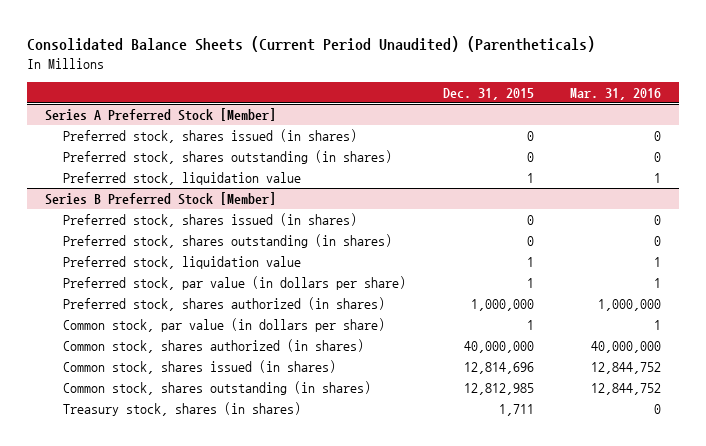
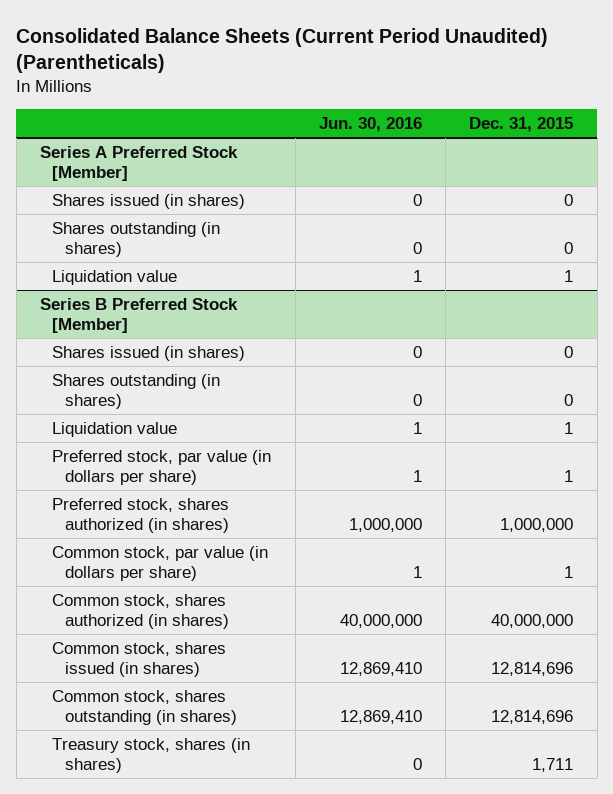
- | Dec. 31, 2015 | Mar. 31, 2016
+ | Jun. 30, 2016 | Dec. 31, 2015
@ Series A Preferred Stock [Member]
- Preferred stock, shares issued (in shares) | 0 | 0
- Preferred stock, shares outstanding (in shares) | 0 | 0
- Preferred stock, liquidation value | 1 | 1
+ Shares issued (in shares) | 0 | 0
+ Shares outstanding (in shares) | 0 | 0
+ Liquidation value | 1 | 1
@ Series B Preferred Stock [Member]
- Preferred stock, shares issued (in shares) | 0 | 0
- Preferred stock, shares outstanding (in shares) | 0 | 0
- Preferred stock, liquidation value | 1 | 1
+ Shares issued (in shares) | 0 | 0
+ Shares outstanding (in shares) | 0 | 0
+ Liquidation value | 1 | 1
- Common stock, shares outstanding (in shares) | 12,812,985 | 12,844,752
+ Common stock, shares outstanding (in shares) | 12,869,410 | 12,814,696

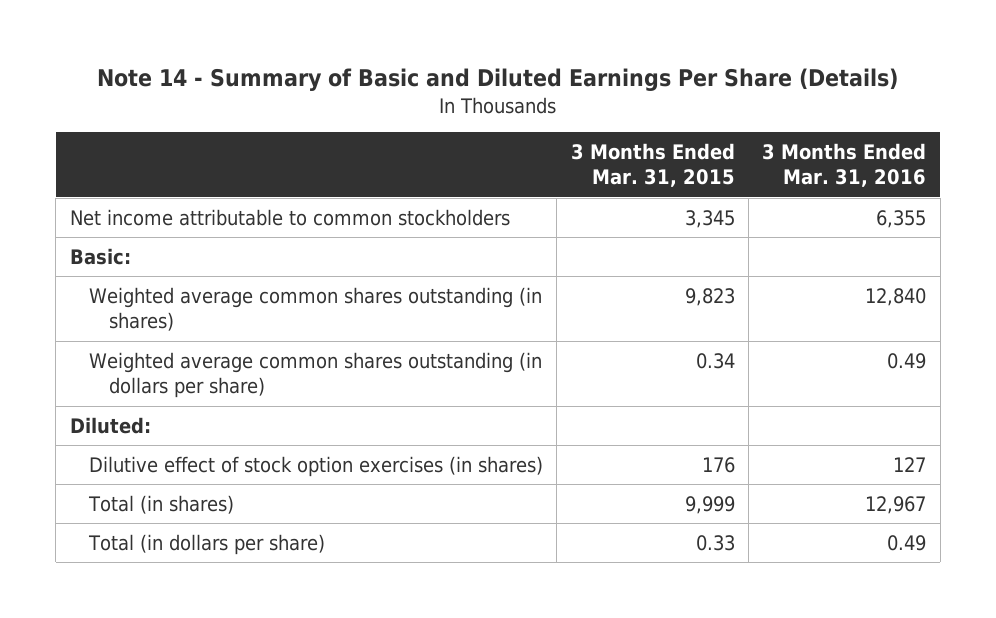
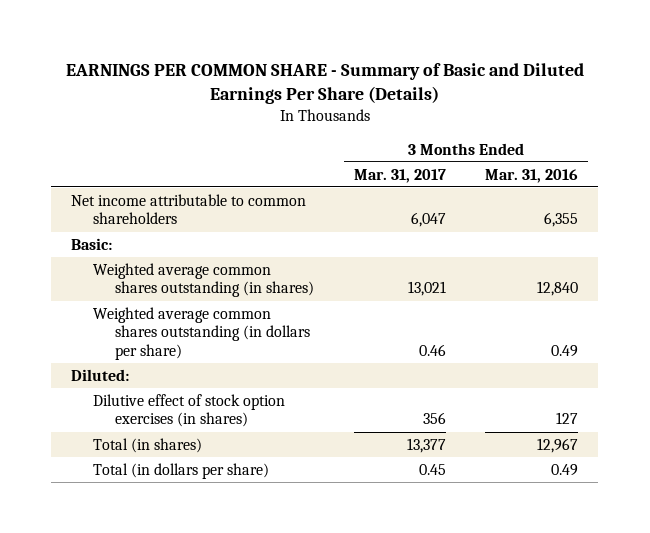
- Note 14 - Summary of Basic and Diluted Earnings Per Share (Details)
+ EARNINGS PER COMMON SHARE - Summary of Basic and Diluted Earnings Per Share (Details)
- | 3 Months Ended Mar. 31, 2015 | 3 Months Ended Mar. 31, 2016
+ | 3 Months Ended Mar. 31, 2017 | 3 Months Ended Mar. 31, 2016
- Net income attributable to common stockholders | 3,345 | 6,355
+ Net income attributable to common shareholders | 6,047 | 6,355

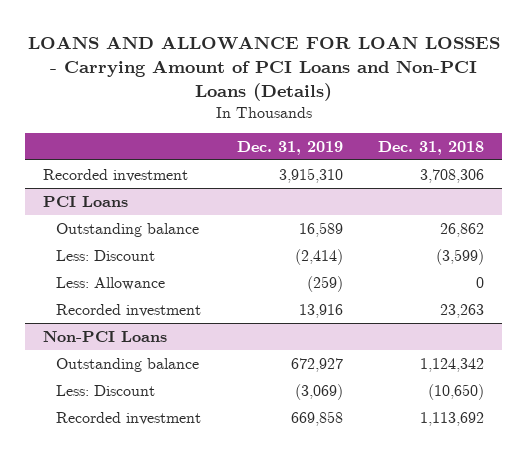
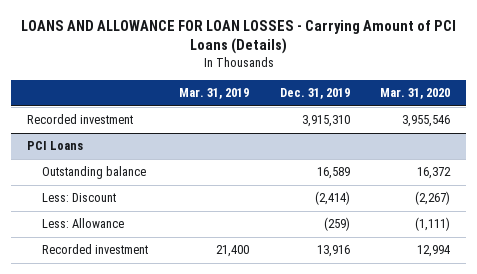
- LOANS AND ALLOWANCE FOR LOAN LOSSES - Carrying Amount of PCI Loans and Non-PCI Loans (Details)
+ LOANS AND ALLOWANCE FOR LOAN LOSSES - Carrying Amount of PCI Loans (Details)
- | Dec. 31, 2019 | Dec. 31, 2018
+ | Mar. 31, 2019 | Dec. 31, 2019 | Mar. 31, 2020
- Non-PCI Loans
- Outstanding balance | 672,927 | 1,124,342
- Less: Discount | (3,069) | (10,650)
- Recorded investment | 669,858 | 1,113,692

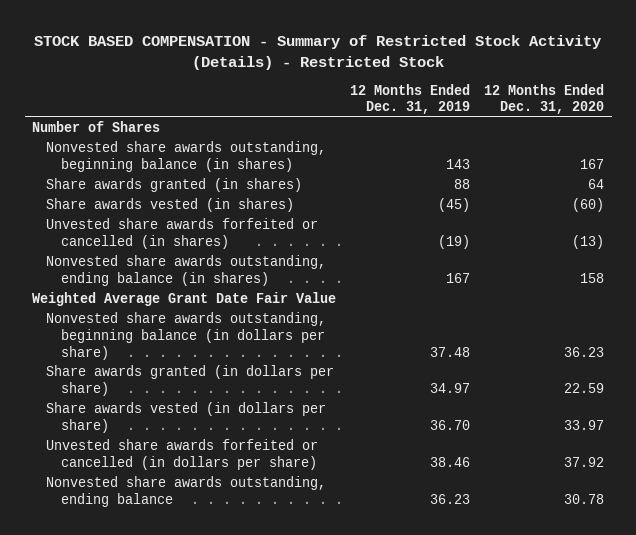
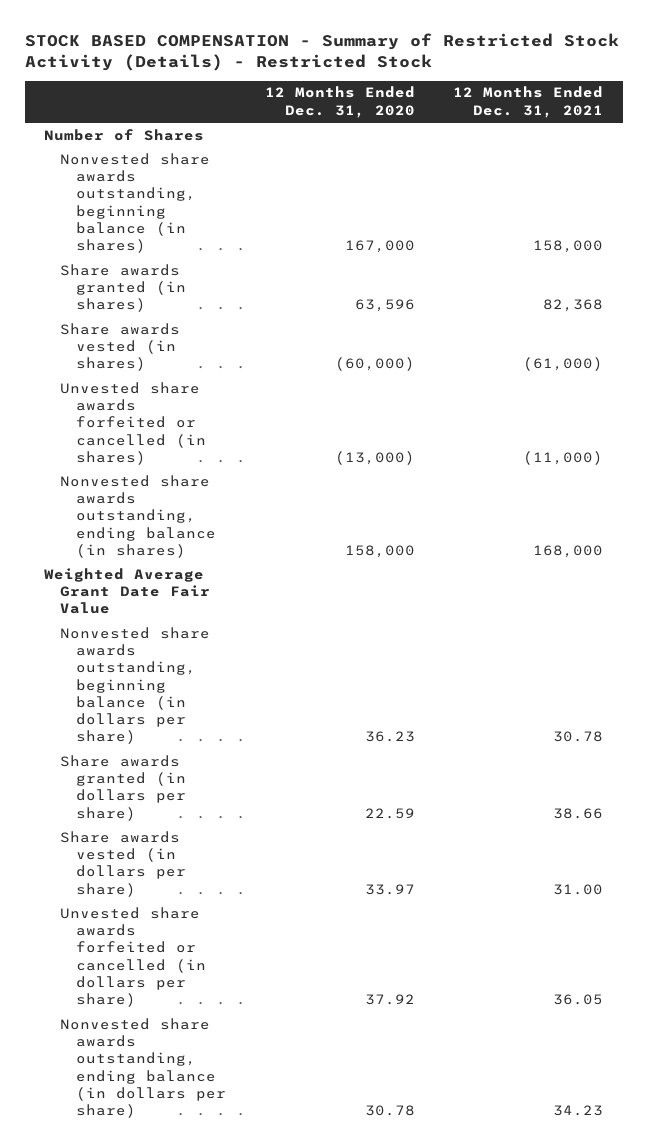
- | 12 Months Ended Dec. 31, 2019 | 12 Months Ended Dec. 31, 2020
+ | 12 Months Ended Dec. 31, 2020 | 12 Months Ended Dec. 31, 2021
- Nonvested share awards outstanding, beginning balance (in shares) | 143 | 167
- Share awards granted (in shares) | 88 | 64
- Share awards vested (in shares) | (45) | (60)
- Unvested share awards forfeited or cancelled (in shares) | (19) | (13)
- Nonvested share awards outstanding, ending balance (in shares) | 167 | 158
+ Nonvested share awards outstanding, beginning balance (in shares) | 167,000 | 158,000
+ Share awards granted (in shares) | 63,596 | 82,368
+ Share awards vested (in shares) | (60,000) | (61,000)
+ Unvested share awards forfeited or cancelled (in shares) | (13,000) | (11,000)
+ Nonvested share awards outstanding, ending balance (in shares) | 158,000 | 168,000
- Nonvested share awards outstanding, ending balance | 36.23 | 30.78
+ Nonvested share awards outstanding, ending balance (in dollars per share) | 30.78 | 34.23

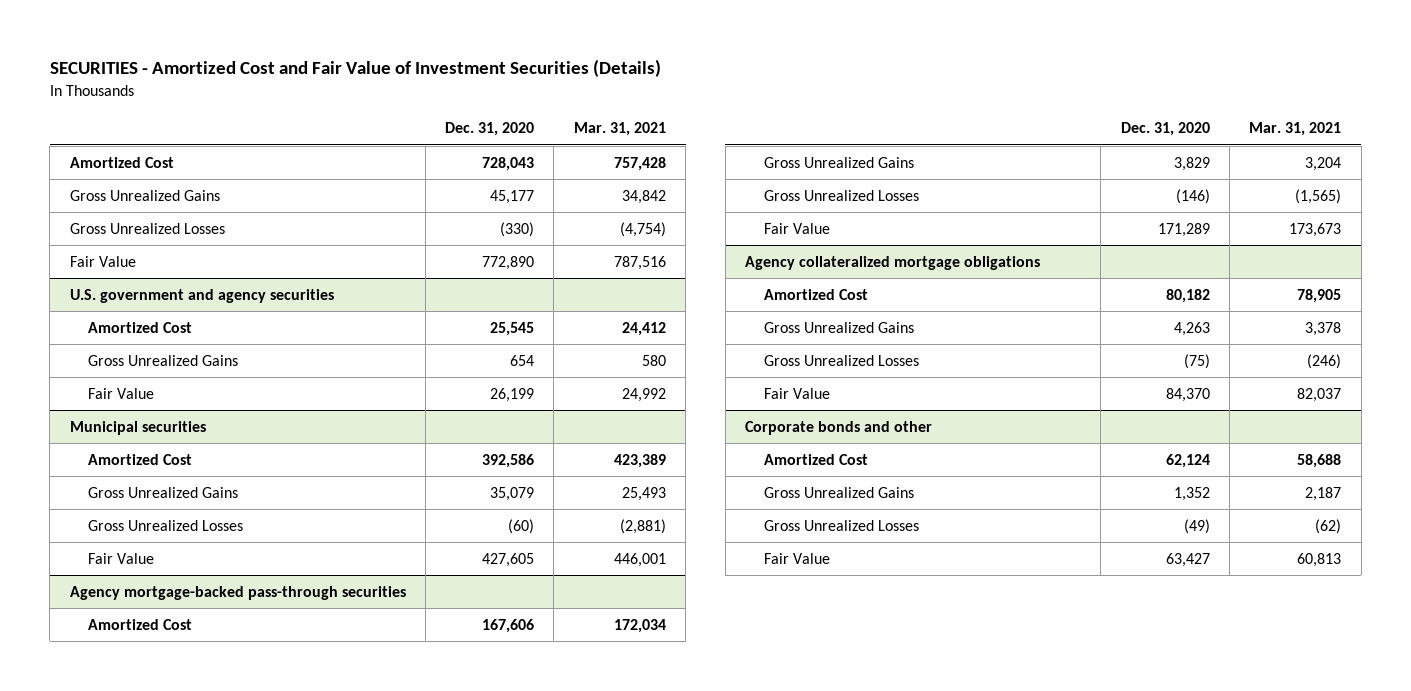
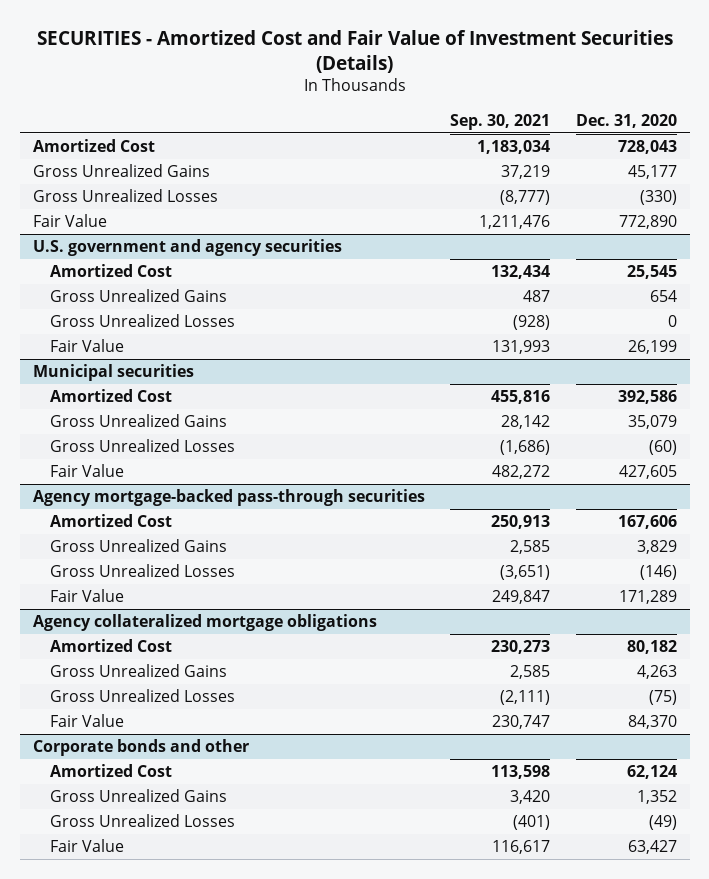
- | Dec. 31, 2020 | Mar. 31, 2021
+ | Sep. 30, 2021 | Dec. 31, 2020
@ U.S. government and agency securities
+ Gross Unrealized Losses | (928) | 0

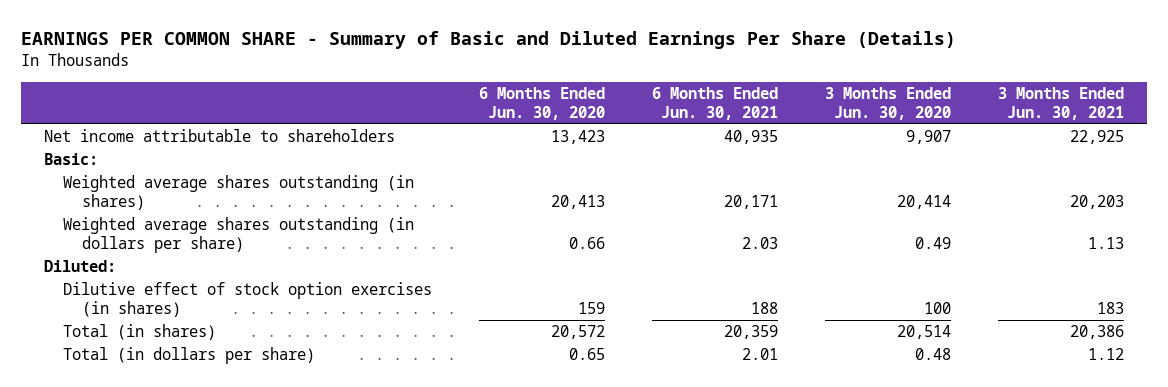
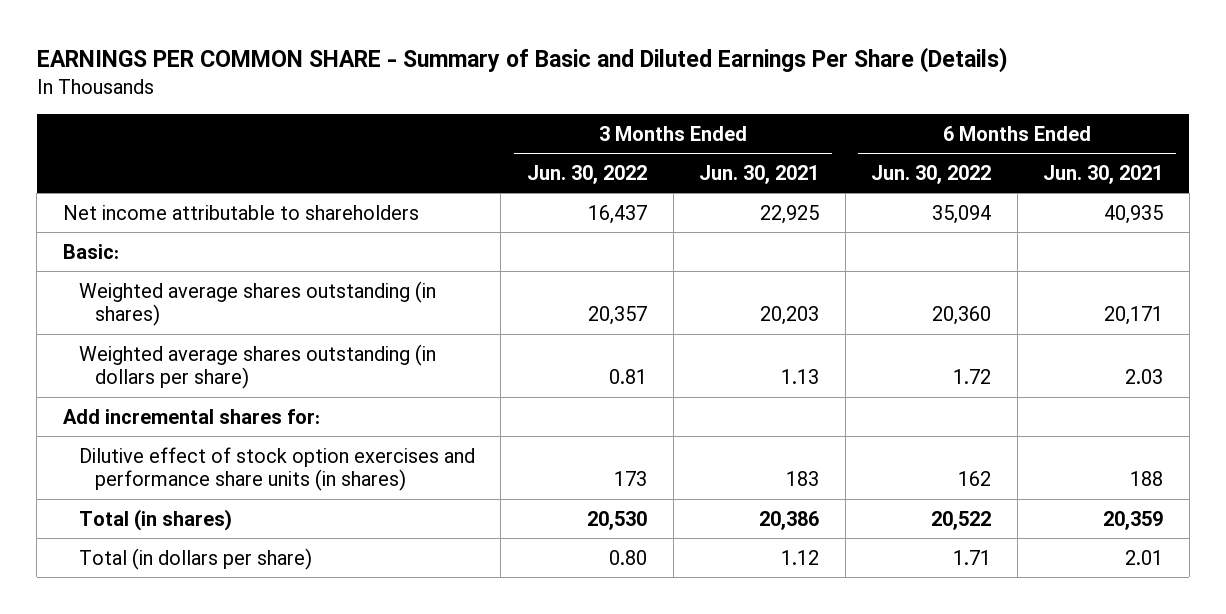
- | 6 Months Ended Jun. 30, 2020 | 6 Months Ended Jun. 30, 2021 | 3 Months Ended Jun. 30, 2020 | 3 Months Ended Jun. 30, 2021
+ | 3 Months Ended Jun. 30, 2022 | 3 Months Ended Jun. 30, 2021 | 6 Months Ended Jun. 30, 2022 | 6 Months Ended Jun. 30, 2021
- Diluted:
- Dilutive effect of stock option exercises (in shares) | 159 | 188 | 100 | 183
+ Add incremental shares for:
+ Dilutive effect of stock option exercises and performance share units (in shares) | 173 | 183 | 162 | 188

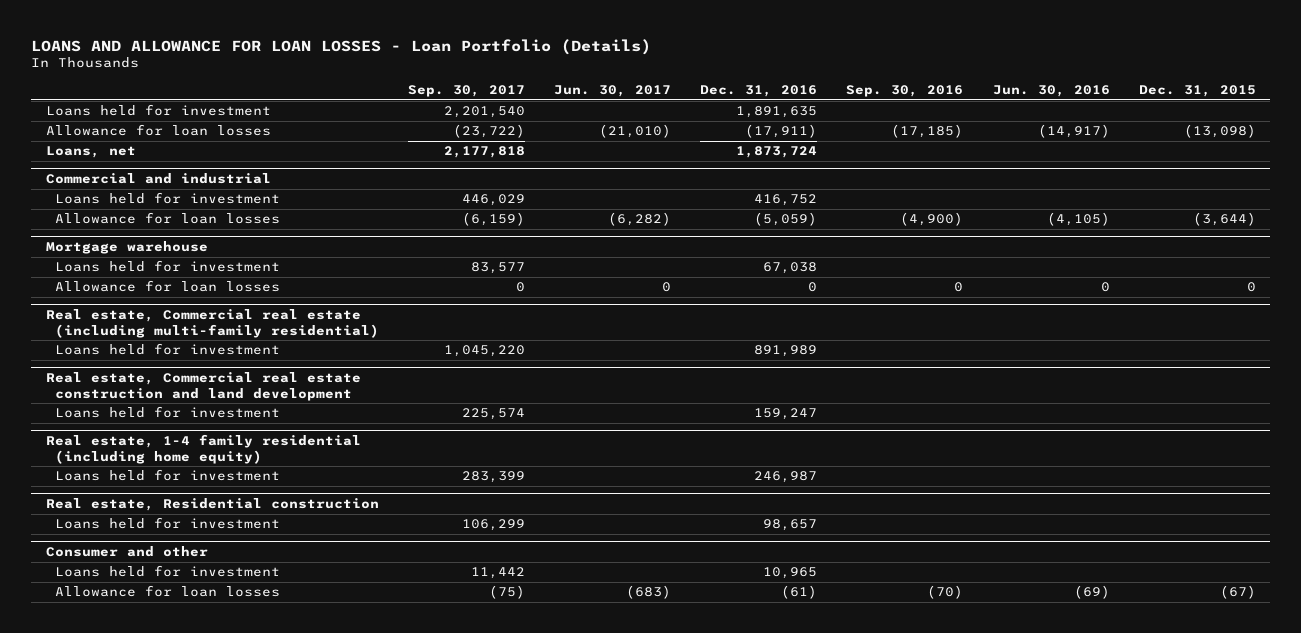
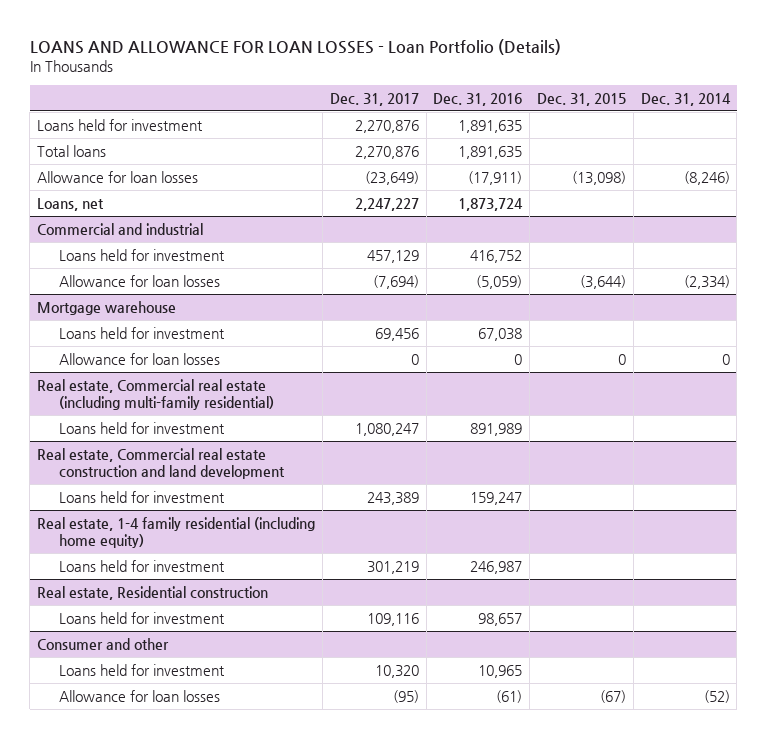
- | Sep. 30, 2017 | Jun. 30, 2017 | Dec. 31, 2016 | Sep. 30, 2016 | Jun. 30, 2016 | Dec. 31, 2015
+ | Dec. 31, 2017 | Dec. 31, 2016 | Dec. 31, 2015 | Dec. 31, 2014
+ Total loans | 2,270,876 | 1,891,635 | |

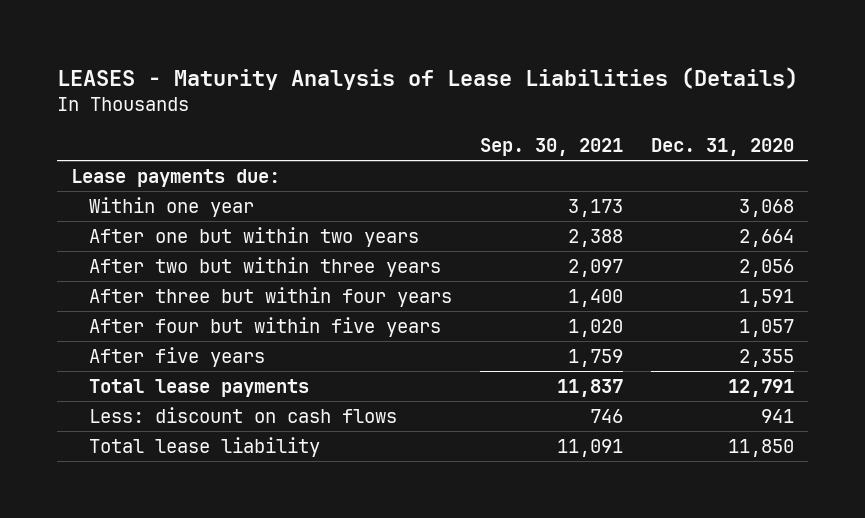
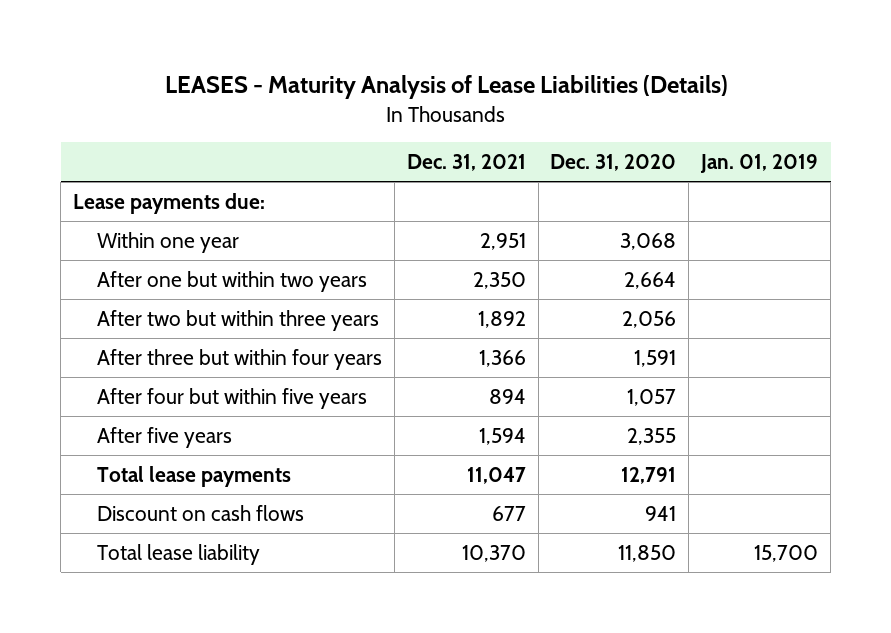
- | Sep. 30, 2021 | Dec. 31, 2020
+ | Dec. 31, 2021 | Dec. 31, 2020 | Jan. 01, 2019
- Less: discount on cash flows | 746 | 941
+ Discount on cash flows | 677 | 941 |

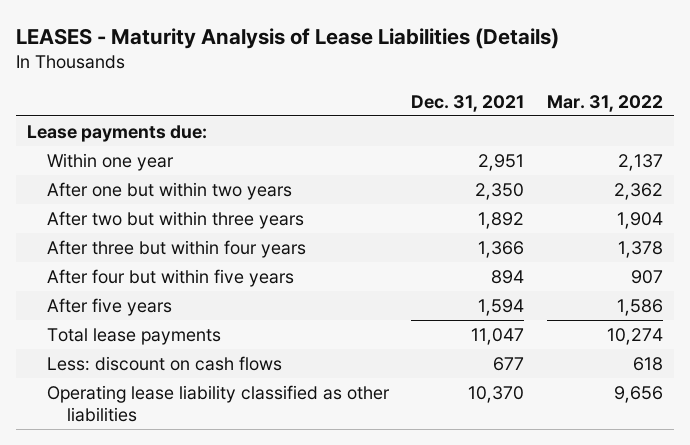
- | Dec. 31, 2021 | Dec. 31, 2020 | Jan. 01, 2019
+ | Dec. 31, 2021 | Mar. 31, 2022
- Discount on cash flows | 677 | 941 |
- Total lease liability | 10,370 | 11,850 | 15,700
+ Less: discount on cash flows | 677 | 618
+ Operating lease liability classified as other liabilities | 10,370 | 9,656

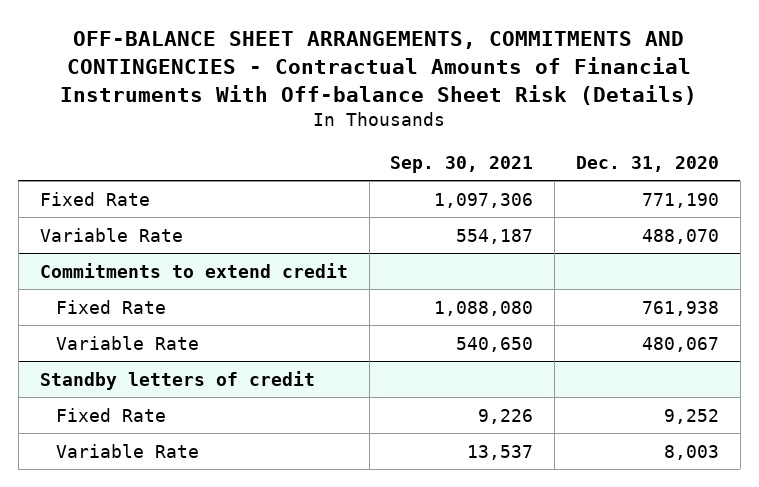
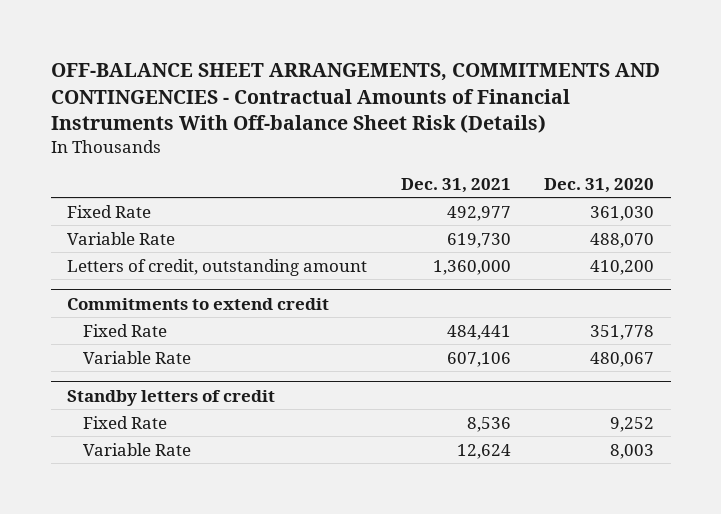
- | Sep. 30, 2021 | Dec. 31, 2020
+ | Dec. 31, 2021 | Dec. 31, 2020
- Fixed Rate | 1,097,306 | 771,190
+ Fixed Rate | 492,977 | 361,030
+ Letters of credit, outstanding amount | 1,360,000 | 410,200
@ Commitments to extend credit
- Fixed Rate | 1,088,080 | 761,938
+ Fixed Rate | 484,441 | 351,778

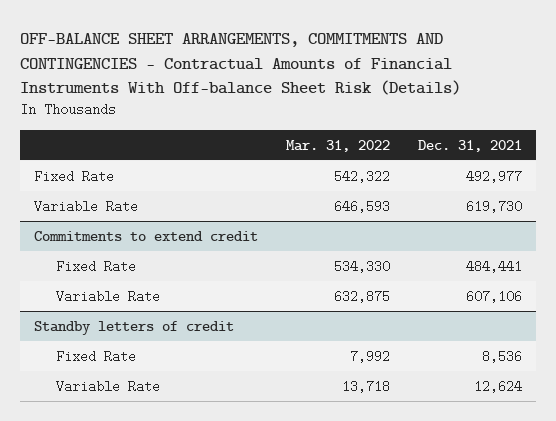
- | Dec. 31, 2021 | Dec. 31, 2020
+ | Mar. 31, 2022 | Dec. 31, 2021
- Letters of credit, outstanding amount | 1,360,000 | 410,200

